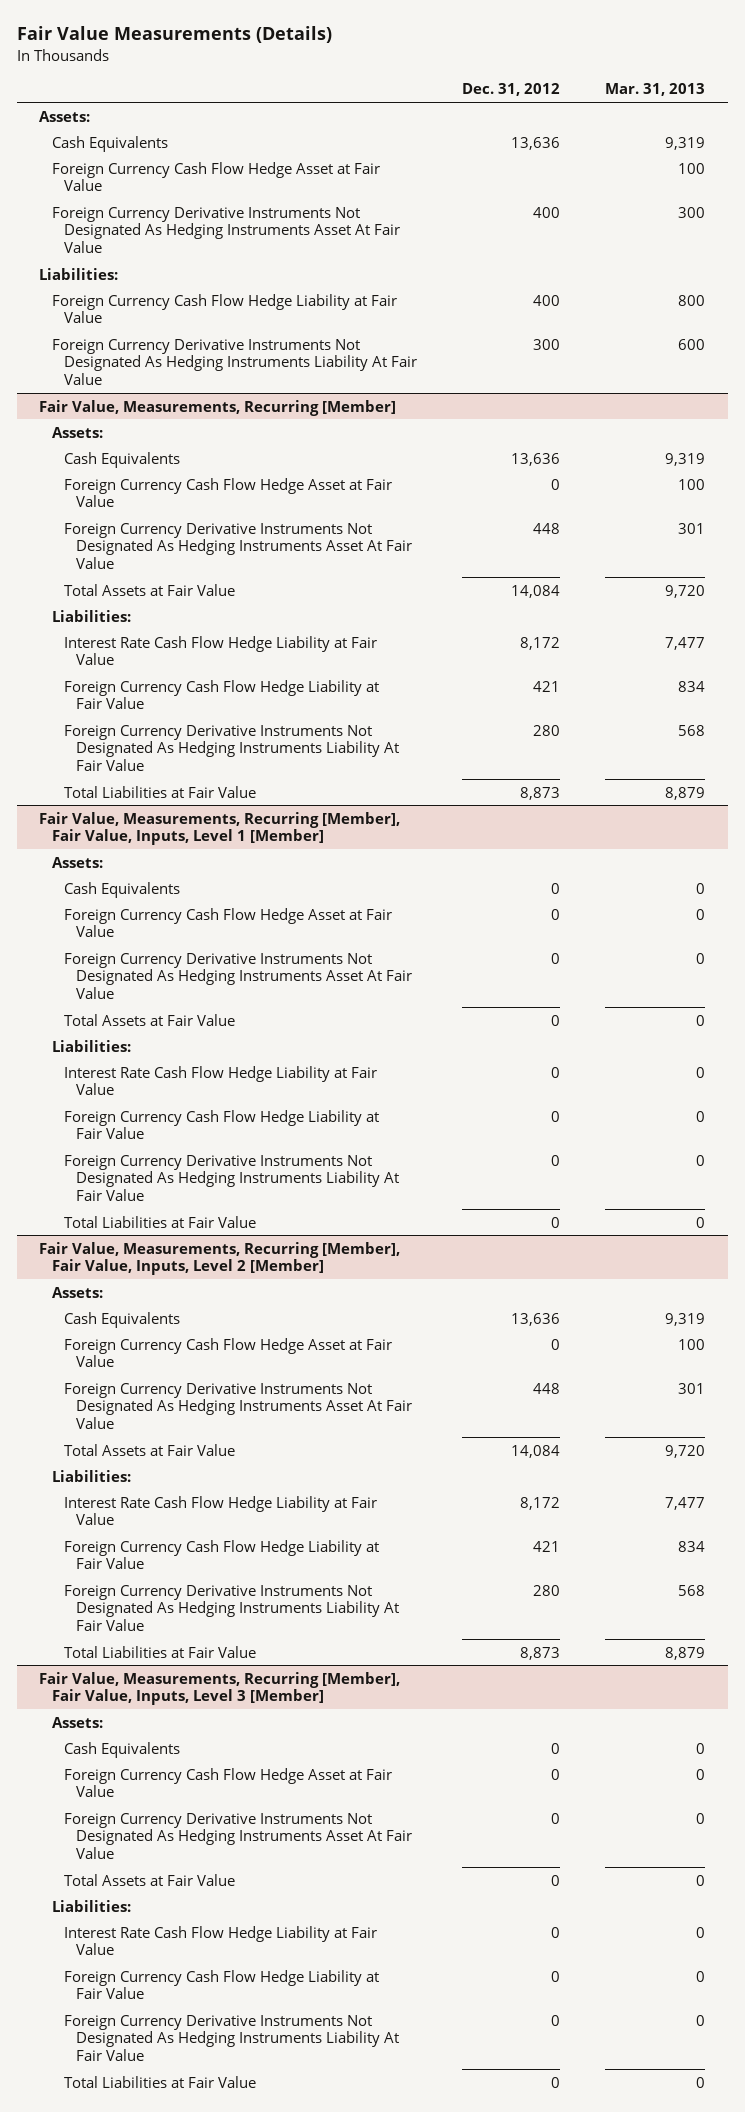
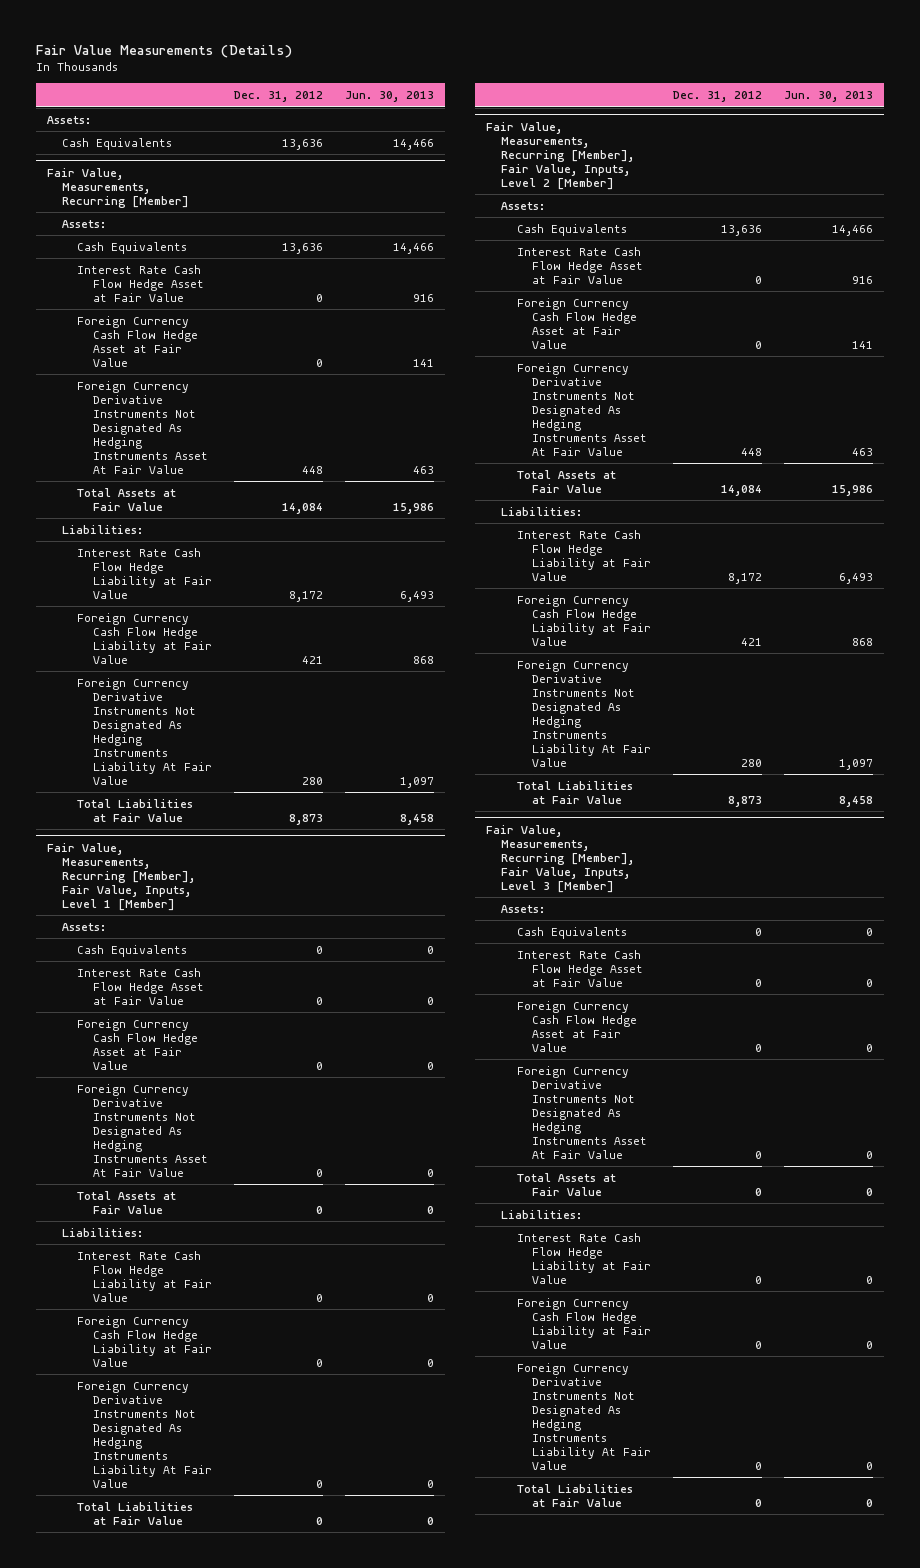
- | Dec. 31, 2012 | Mar. 31, 2013
+ | Dec. 31, 2012 | Jun. 30, 2013
- Foreign Currency Cash Flow Hedge Asset at Fair Value | | 100
- Foreign Currency Derivative Instruments Not Designated As Hedging Instruments Asset At Fair Value | 400 | 300
- Liabilities:
- Foreign Currency Cash Flow Hedge Liability at Fair Value | 400 | 800
- Foreign Currency Derivative Instruments Not Designated As Hedging Instruments Liability At Fair Value | 300 | 600
@ Fair Value, Measurements, Recurring [Member]
+ Interest Rate Cash Flow Hedge Asset at Fair Value | 0 | 916
@ Fair Value, Measurements, Recurring [Member], Fair Value, Inputs, Level 1 [Member]
+ Interest Rate Cash Flow Hedge Asset at Fair Value | 0 | 0
@ Fair Value, Measurements, Recurring [Member], Fair Value, Inputs, Level 2 [Member]
+ Interest Rate Cash Flow Hedge Asset at Fair Value | 0 | 916
@ Fair Value, Measurements, Recurring [Member], Fair Value, Inputs, Level 3 [Member]
+ Interest Rate Cash Flow Hedge Asset at Fair Value | 0 | 0

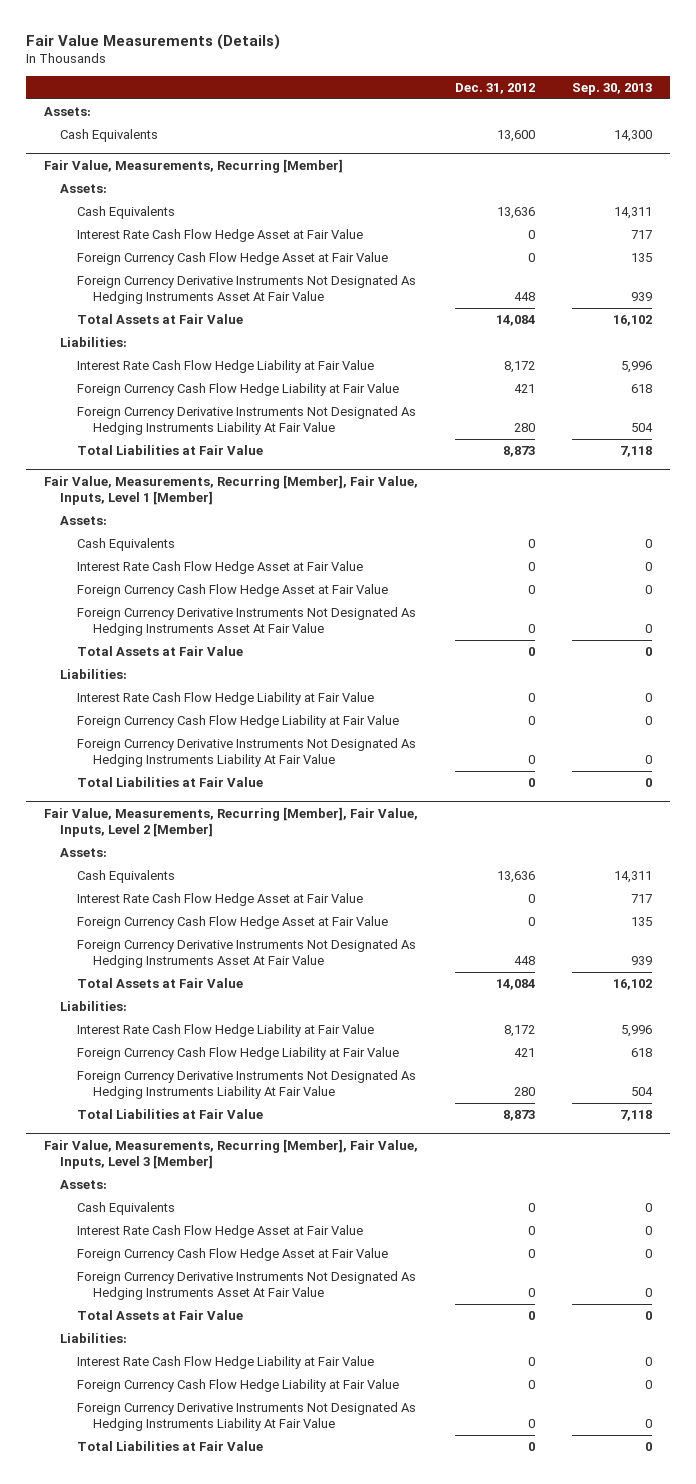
- | Dec. 31, 2012 | Jun. 30, 2013
+ | Dec. 31, 2012 | Sep. 30, 2013
- Cash Equivalents | 13,636 | 14,466
+ Cash Equivalents | 13,600 | 14,300

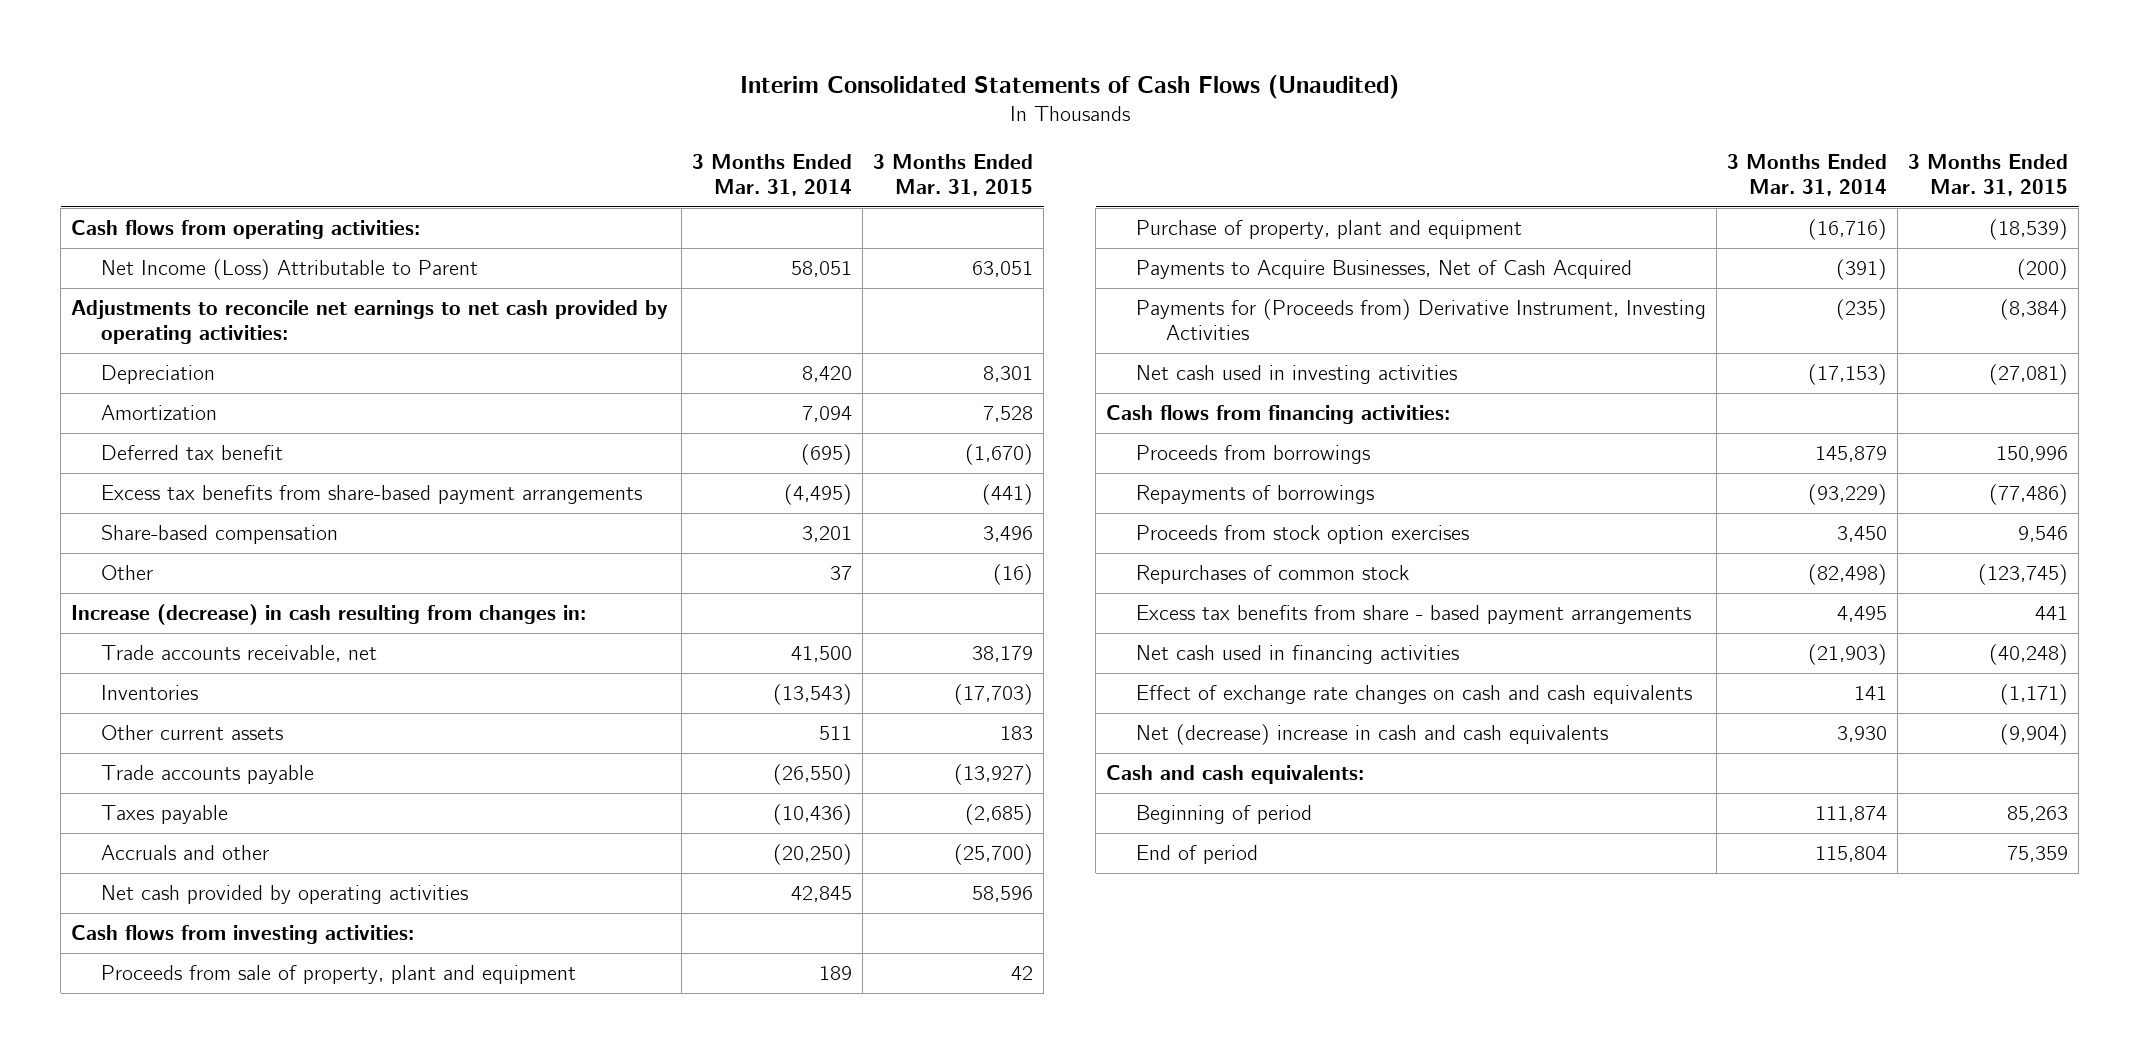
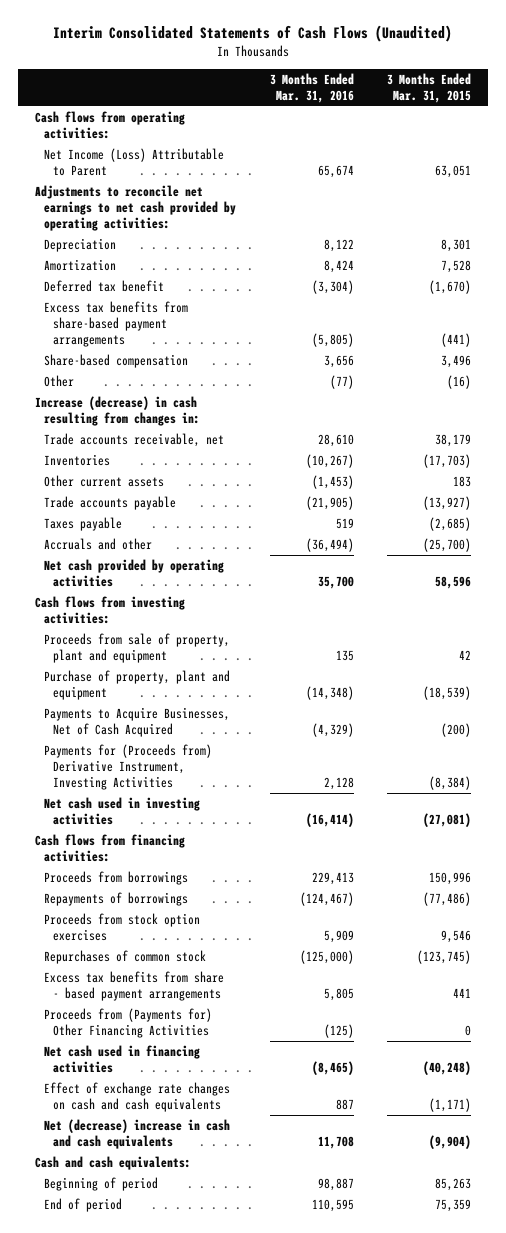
- | 3 Months Ended Mar. 31, 2014 | 3 Months Ended Mar. 31, 2015
+ | 3 Months Ended Mar. 31, 2016 | 3 Months Ended Mar. 31, 2015
+ Proceeds from (Payments for) Other Financing Activities | (125) | 0

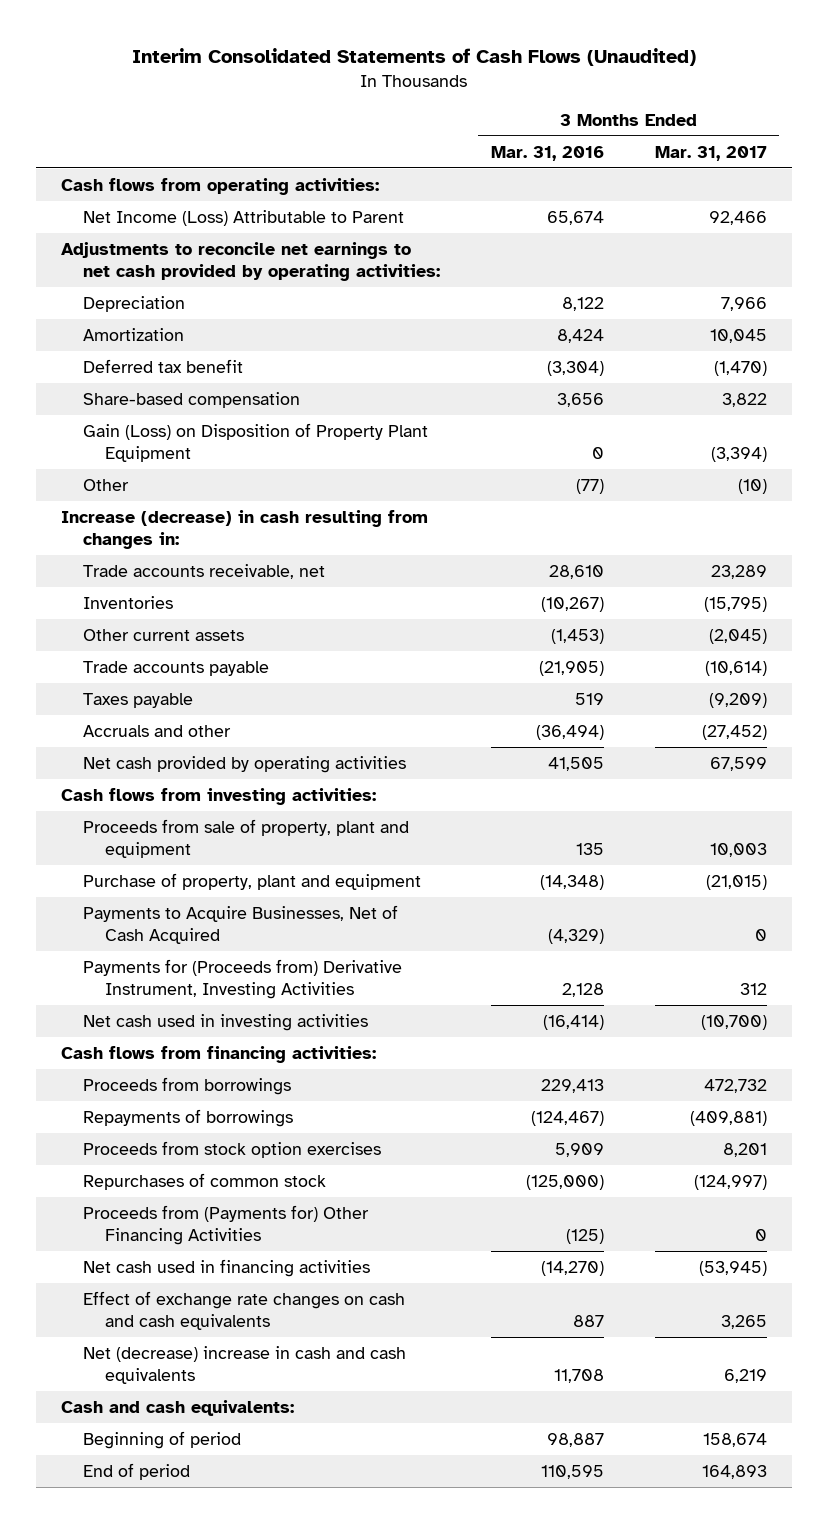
- | 3 Months Ended Mar. 31, 2016 | 3 Months Ended Mar. 31, 2015
+ | 3 Months Ended Mar. 31, 2016 | 3 Months Ended Mar. 31, 2017
- Excess tax benefits from share-based payment arrangements | (5,805) | (441)
+ Gain (Loss) on Disposition of Property Plant Equipment | 0 | (3,394)
- Net cash provided by operating activities | 35,700 | 58,596
+ Net cash provided by operating activities | 41,505 | 67,599
- Excess tax benefits from share - based payment arrangements | 5,805 | 441
- Net cash used in financing activities | (8,465) | (40,248)
+ Net cash used in financing activities | (14,270) | (53,945)

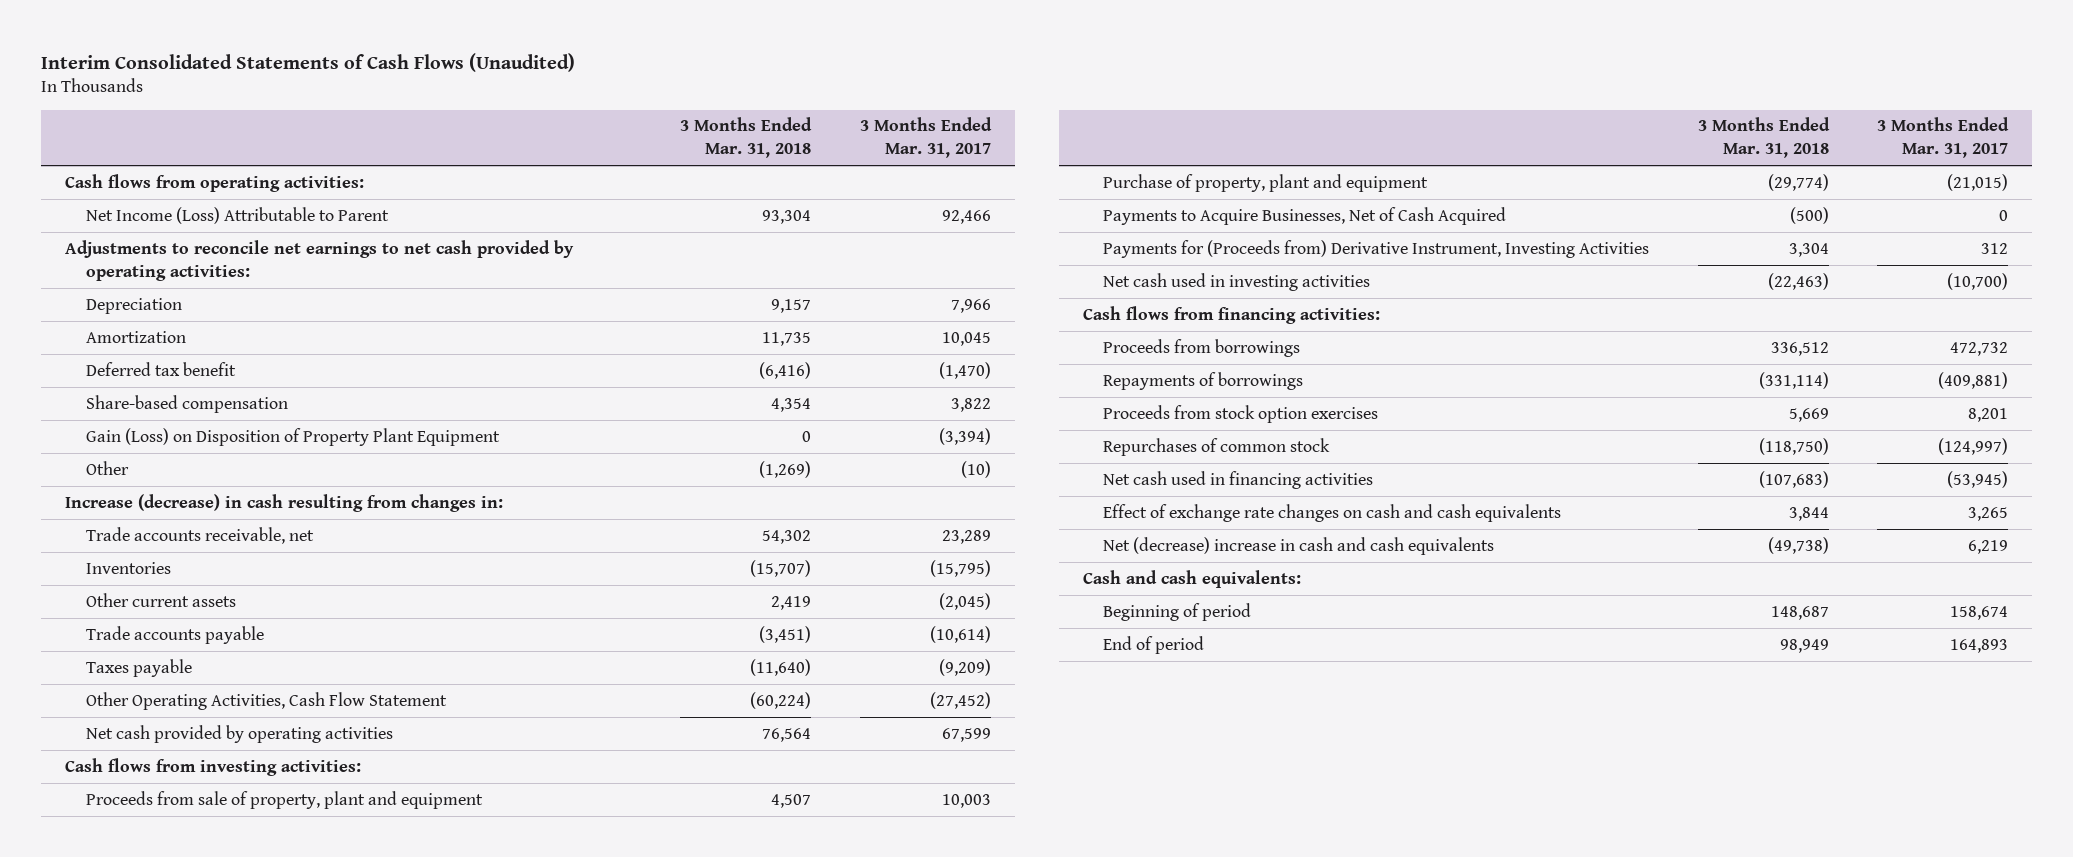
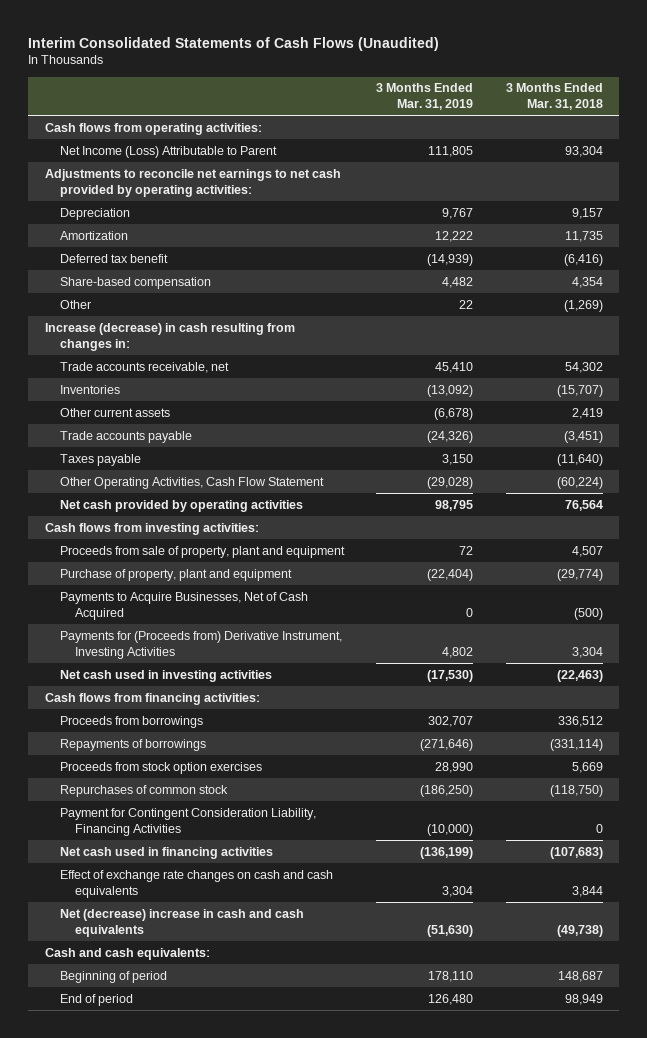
- | 3 Months Ended Mar. 31, 2018 | 3 Months Ended Mar. 31, 2017
+ | 3 Months Ended Mar. 31, 2019 | 3 Months Ended Mar. 31, 2018
- Gain (Loss) on Disposition of Property Plant Equipment | 0 | (3,394)
+ Payment for Contingent Consideration Liability, Financing Activities | (10,000) | 0

